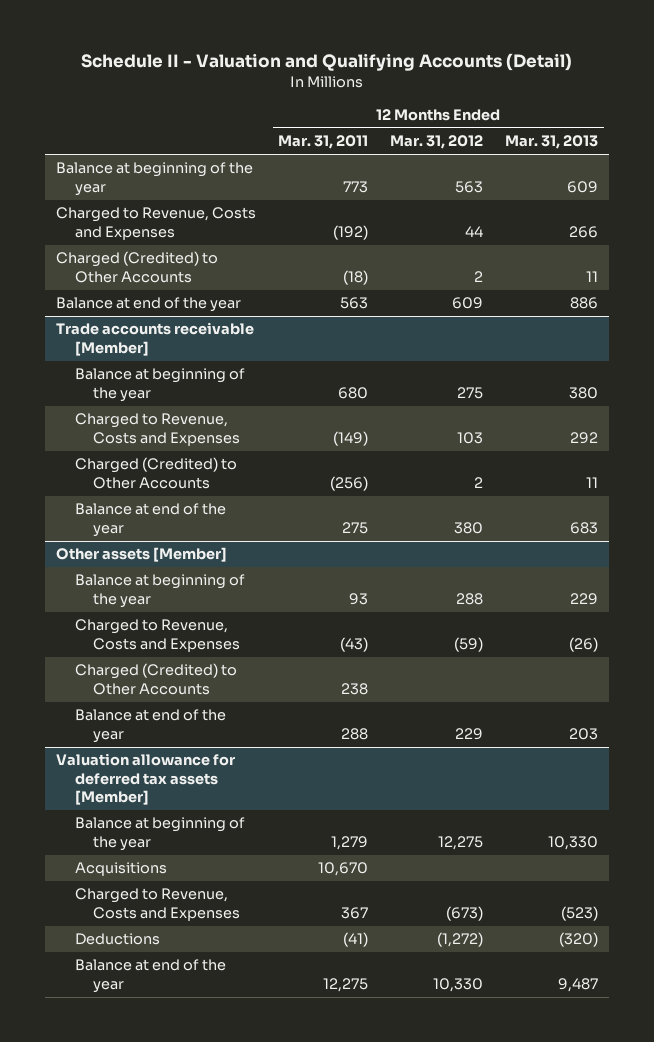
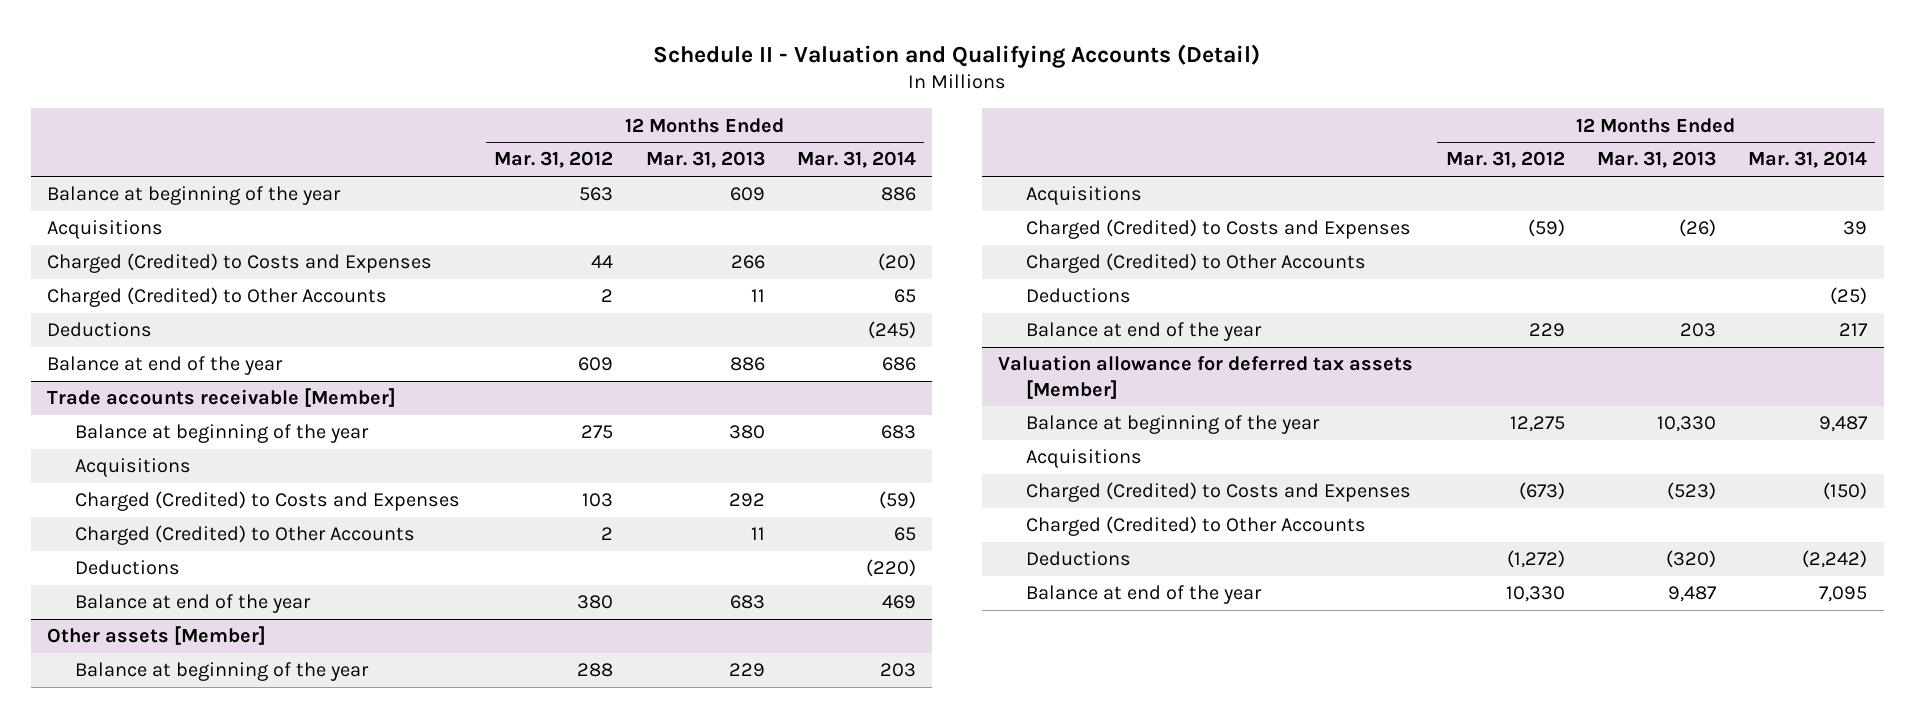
- | 12 Months Ended Mar. 31, 2011 | 12 Months Ended Mar. 31, 2012 | 12 Months Ended Mar. 31, 2013
+ | 12 Months Ended Mar. 31, 2012 | 12 Months Ended Mar. 31, 2013 | 12 Months Ended Mar. 31, 2014
- Charged to Revenue, Costs and Expenses | (192) | 44 | 266
+ Acquisitions
+ Charged (Credited) to Costs and Expenses | 44 | 266 | (20)
+ Deductions | | | (245)
@ Trade accounts receivable [Member]
- Charged to Revenue, Costs and Expenses | (149) | 103 | 292
+ Acquisitions
+ Charged (Credited) to Costs and Expenses | 103 | 292 | (59)
+ Deductions | | | (220)
@ Other assets [Member]
- Charged to Revenue, Costs and Expenses | (43) | (59) | (26)
+ Acquisitions
+ Charged (Credited) to Costs and Expenses | (59) | (26) | 39
+ Deductions | | | (25)
@ Valuation allowance for deferred tax assets [Member]
- Charged to Revenue, Costs and Expenses | 367 | (673) | (523)
+ Charged (Credited) to Costs and Expenses | (673) | (523) | (150)
+ Charged (Credited) to Other Accounts

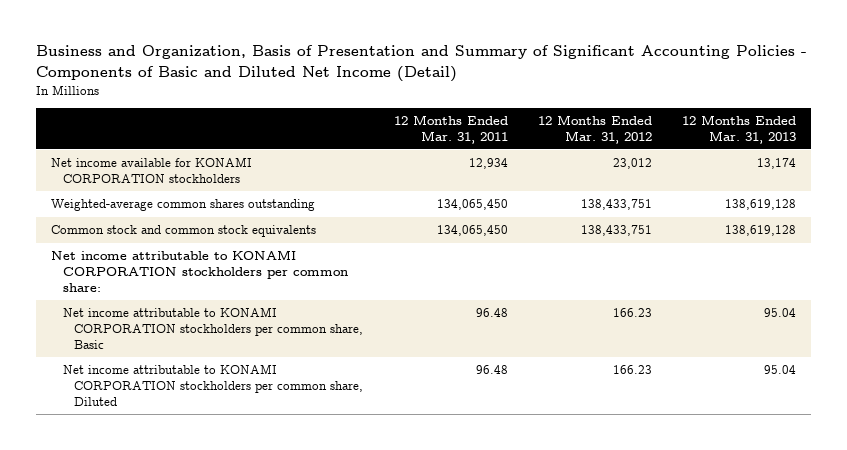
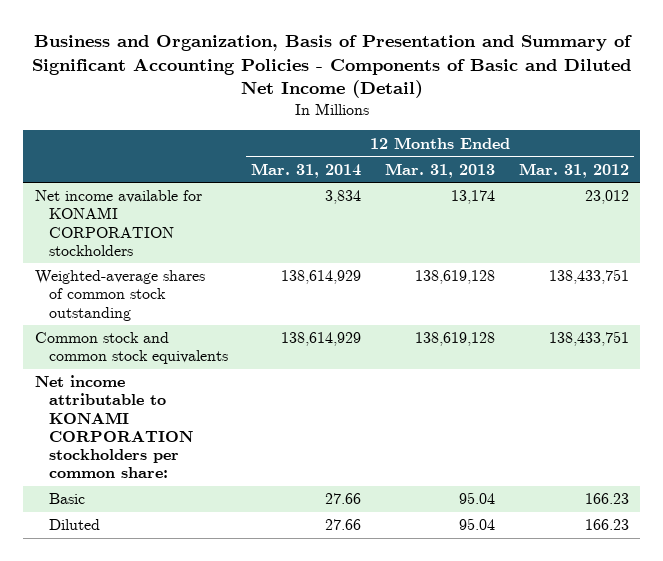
- | 12 Months Ended Mar. 31, 2011 | 12 Months Ended Mar. 31, 2012 | 12 Months Ended Mar. 31, 2013
+ | 12 Months Ended Mar. 31, 2014 | 12 Months Ended Mar. 31, 2013 | 12 Months Ended Mar. 31, 2012
- Weighted-average common shares outstanding | 134,065,450 | 138,433,751 | 138,619,128
+ Weighted-average shares of common stock outstanding | 138,614,929 | 138,619,128 | 138,433,751
- Net income attributable to KONAMI CORPORATION stockholders per common share, Basic | 96.48 | 166.23 | 95.04
- Net income attributable to KONAMI CORPORATION stockholders per common share, Diluted | 96.48 | 166.23 | 95.04
+ Basic | 27.66 | 95.04 | 166.23
+ Diluted | 27.66 | 95.04 | 166.23

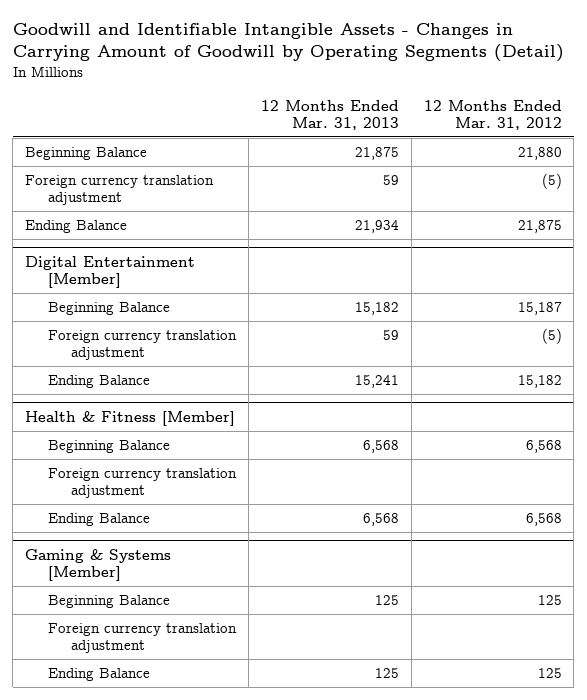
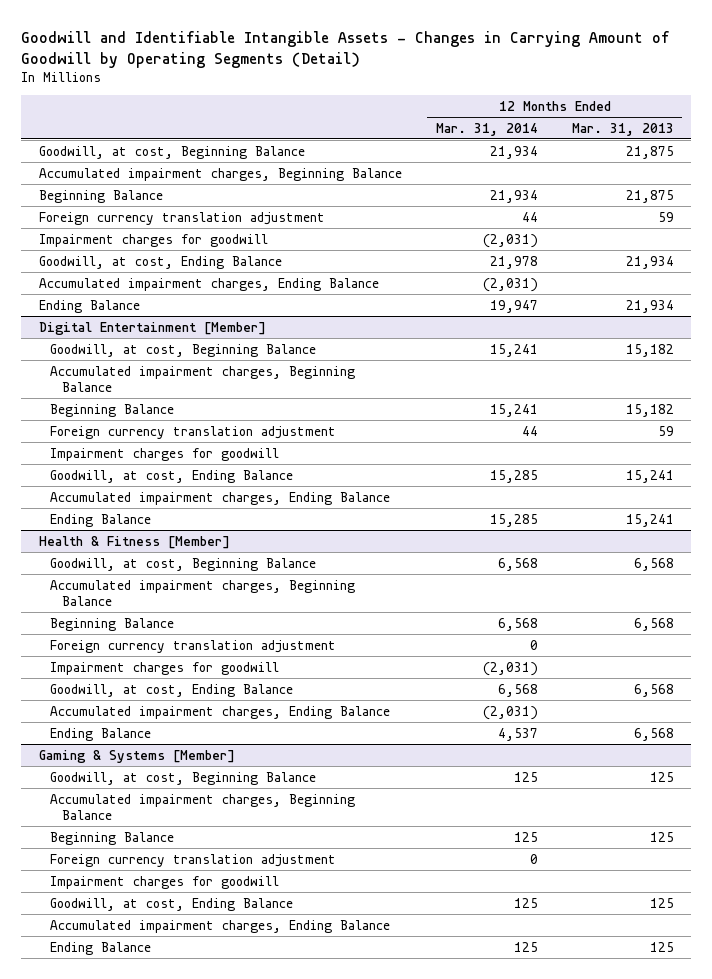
- | 12 Months Ended Mar. 31, 2013 | 12 Months Ended Mar. 31, 2012
+ | 12 Months Ended Mar. 31, 2014 | 12 Months Ended Mar. 31, 2013
+ Goodwill, at cost, Beginning Balance | 21,934 | 21,875
+ Accumulated impairment charges, Beginning Balance
+ Impairment charges for goodwill | (2,031) |
+ Goodwill, at cost, Ending Balance | 21,978 | 21,934
+ Accumulated impairment charges, Ending Balance | (2,031) |
@ Digital Entertainment [Member]
+ Goodwill, at cost, Beginning Balance | 15,241 | 15,182
+ Accumulated impairment charges, Beginning Balance
+ Impairment charges for goodwill
+ Goodwill, at cost, Ending Balance | 15,285 | 15,241
+ Accumulated impairment charges, Ending Balance
@ Health & Fitness [Member]
+ Goodwill, at cost, Beginning Balance | 6,568 | 6,568
+ Accumulated impairment charges, Beginning Balance
+ Impairment charges for goodwill | (2,031) |
+ Goodwill, at cost, Ending Balance | 6,568 | 6,568
+ Accumulated impairment charges, Ending Balance | (2,031) |
@ Gaming & Systems [Member]
+ Goodwill, at cost, Beginning Balance | 125 | 125
+ Accumulated impairment charges, Beginning Balance
+ Impairment charges for goodwill
+ Goodwill, at cost, Ending Balance | 125 | 125
+ Accumulated impairment charges, Ending Balance

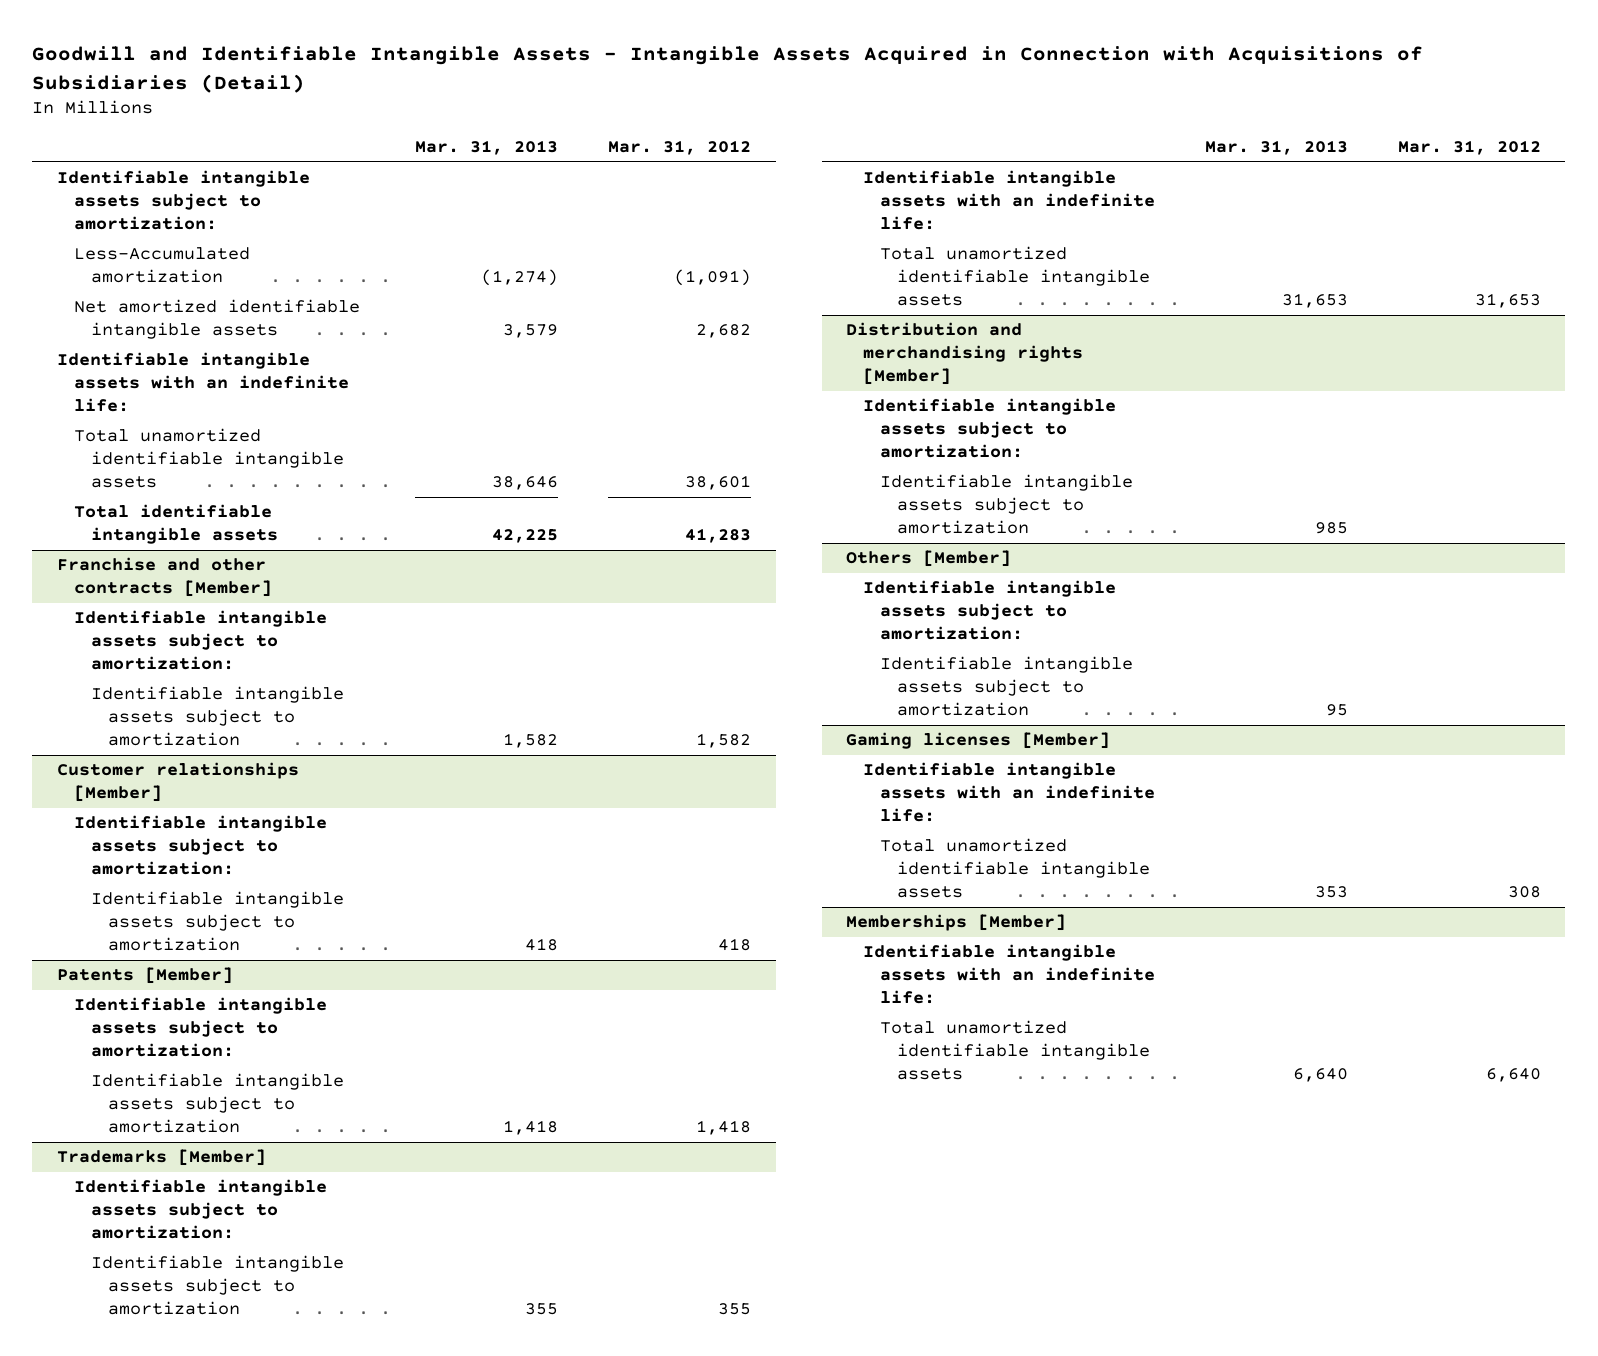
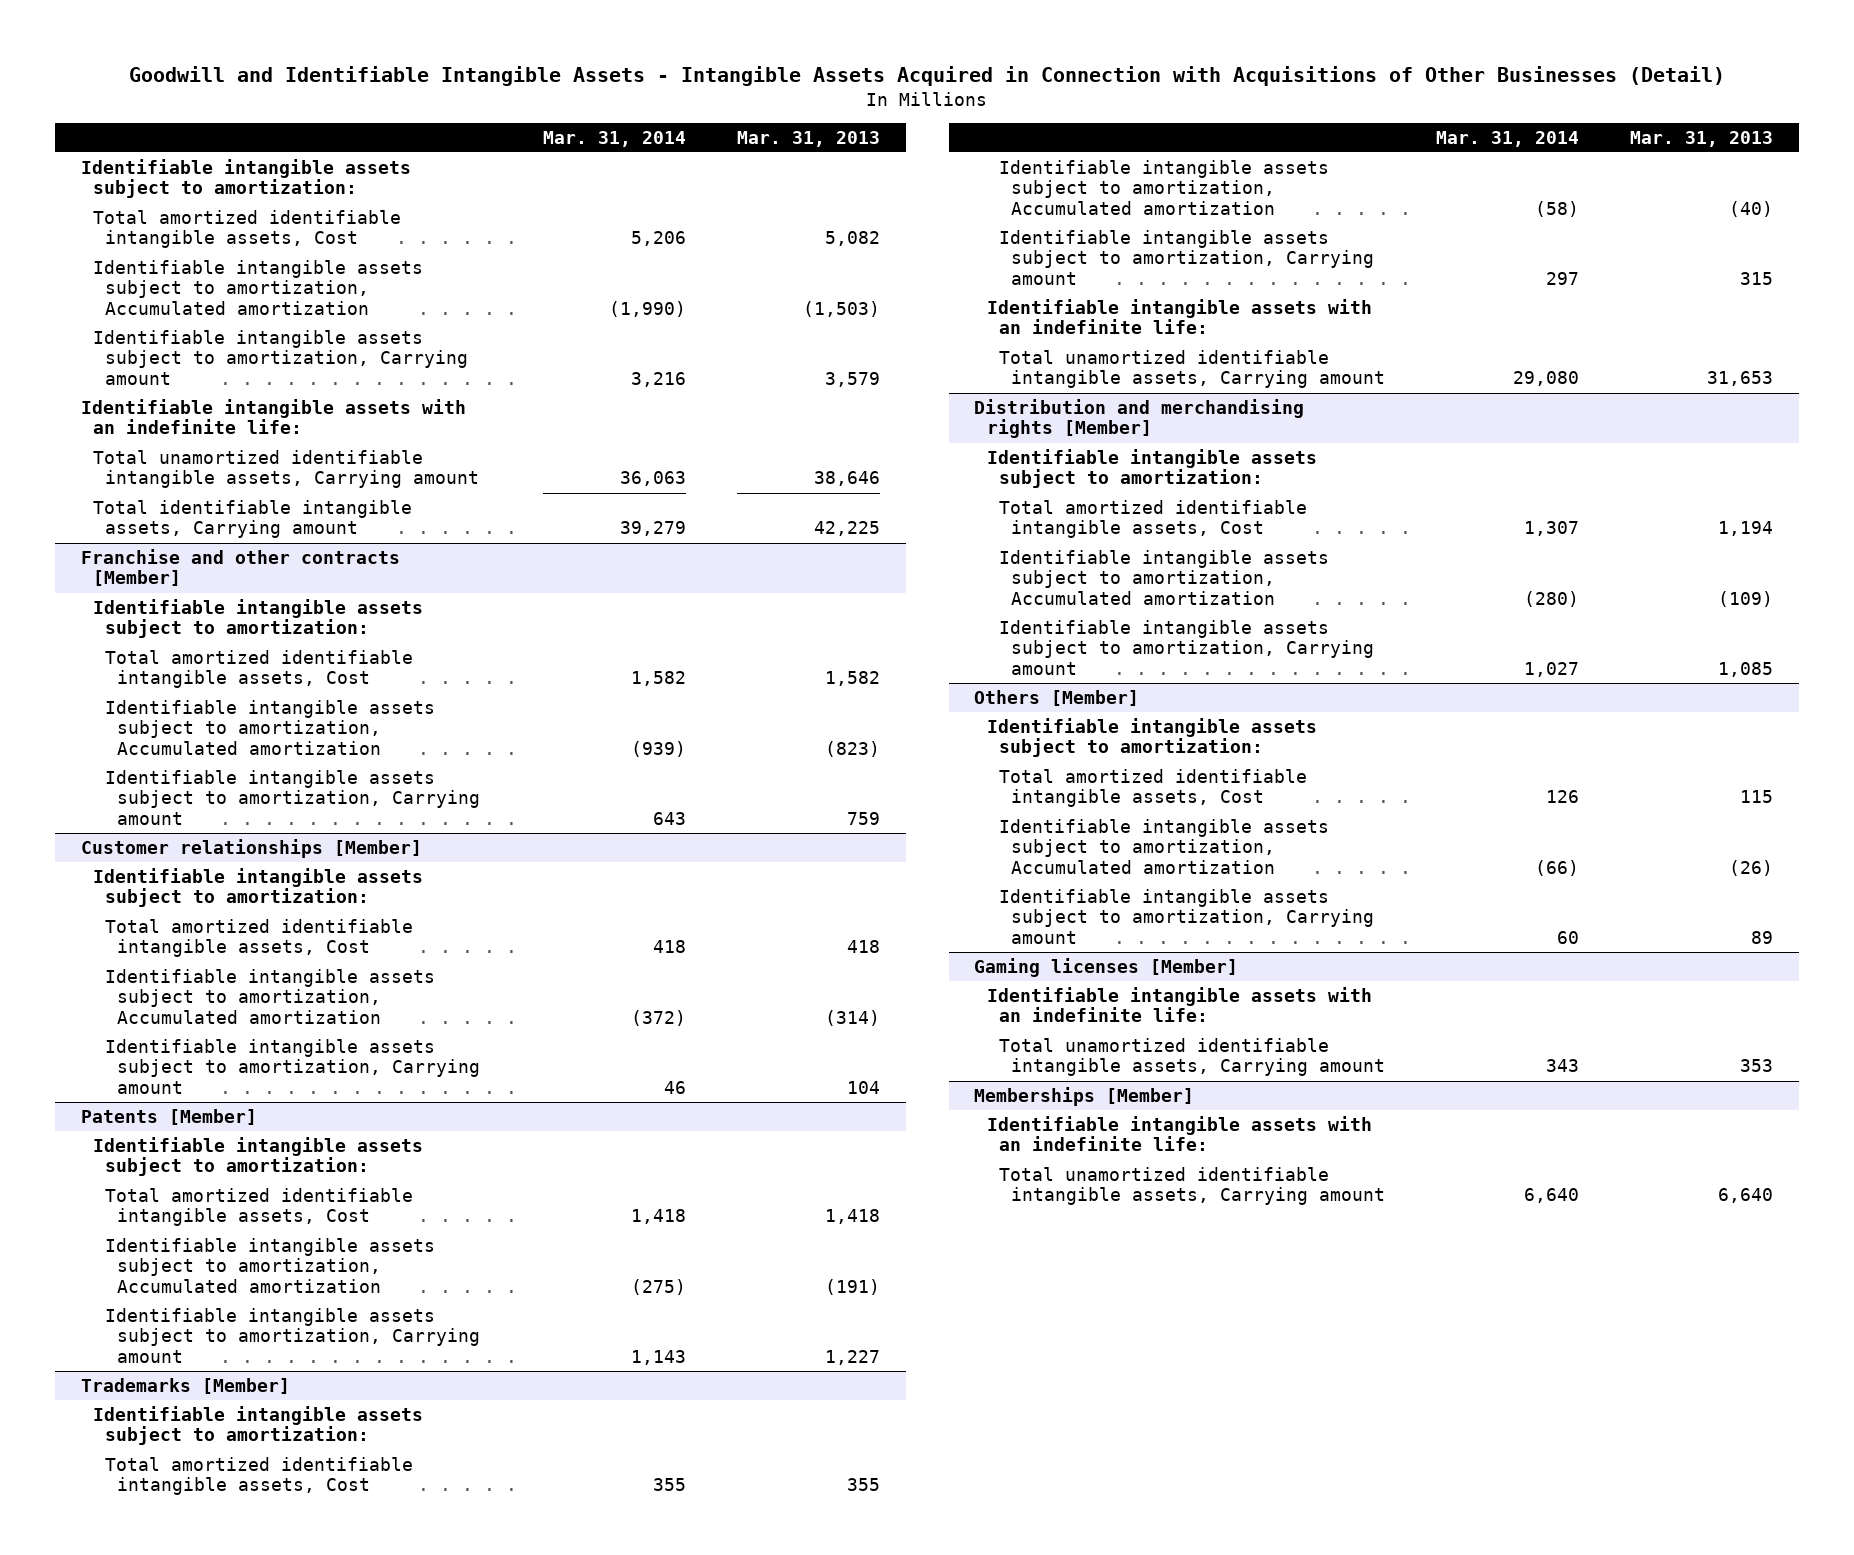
- Goodwill and Identifiable Intangible Assets - Intangible Assets Acquired in Connection with Acquisitions of Subsidiaries (Detail)
+ Goodwill and Identifiable Intangible Assets - Intangible Assets Acquired in Connection with Acquisitions of Other Businesses (Detail)
- | Mar. 31, 2013 | Mar. 31, 2012
+ | Mar. 31, 2014 | Mar. 31, 2013
- Less-Accumulated amortization | (1,274) | (1,091)
- Net amortized identifiable intangible assets | 3,579 | 2,682
+ Total amortized identifiable intangible assets, Cost | 5,206 | 5,082
+ Identifiable intangible assets subject to amortization, Accumulated amortization | (1,990) | (1,503)
+ Identifiable intangible assets subject to amortization, Carrying amount | 3,216 | 3,579
- Total unamortized identifiable intangible assets | 38,646 | 38,601
- Total identifiable intangible assets | 42,225 | 41,283
+ Total unamortized identifiable intangible assets, Carrying amount | 36,063 | 38,646
+ Total identifiable intangible assets, Carrying amount | 39,279 | 42,225
@ Franchise and other contracts [Member]
- Identifiable intangible assets subject to amortization | 1,582 | 1,582
+ Total amortized identifiable intangible assets, Cost | 1,582 | 1,582
+ Identifiable intangible assets subject to amortization, Accumulated amortization | (939) | (823)
+ Identifiable intangible assets subject to amortization, Carrying amount | 643 | 759
@ Customer relationships [Member]
- Identifiable intangible assets subject to amortization | 418 | 418
+ Total amortized identifiable intangible assets, Cost | 418 | 418
+ Identifiable intangible assets subject to amortization, Accumulated amortization | (372) | (314)
+ Identifiable intangible assets subject to amortization, Carrying amount | 46 | 104
@ Patents [Member]
- Identifiable intangible assets subject to amortization | 1,418 | 1,418
+ Total amortized identifiable intangible assets, Cost | 1,418 | 1,418
+ Identifiable intangible assets subject to amortization, Accumulated amortization | (275) | (191)
+ Identifiable intangible assets subject to amortization, Carrying amount | 1,143 | 1,227
@ Trademarks [Member]
- Identifiable intangible assets subject to amortization | 355 | 355
+ Total amortized identifiable intangible assets, Cost | 355 | 355
+ Identifiable intangible assets subject to amortization, Accumulated amortization | (58) | (40)
+ Identifiable intangible assets subject to amortization, Carrying amount | 297 | 315
- Total unamortized identifiable intangible assets | 31,653 | 31,653
+ Total unamortized identifiable intangible assets, Carrying amount | 29,080 | 31,653
@ Distribution and merchandising rights [Member]
- Identifiable intangible assets subject to amortization | 985 |
+ Total amortized identifiable intangible assets, Cost | 1,307 | 1,194
+ Identifiable intangible assets subject to amortization, Accumulated amortization | (280) | (109)
+ Identifiable intangible assets subject to amortization, Carrying amount | 1,027 | 1,085
@ Others [Member]
- Identifiable intangible assets subject to amortization | 95 |
+ Total amortized identifiable intangible assets, Cost | 126 | 115
+ Identifiable intangible assets subject to amortization, Accumulated amortization | (66) | (26)
+ Identifiable intangible assets subject to amortization, Carrying amount | 60 | 89
@ Gaming licenses [Member]
- Total unamortized identifiable intangible assets | 353 | 308
+ Total unamortized identifiable intangible assets, Carrying amount | 343 | 353
@ Memberships [Member]
- Total unamortized identifiable intangible assets | 6,640 | 6,640
+ Total unamortized identifiable intangible assets, Carrying amount | 6,640 | 6,640

